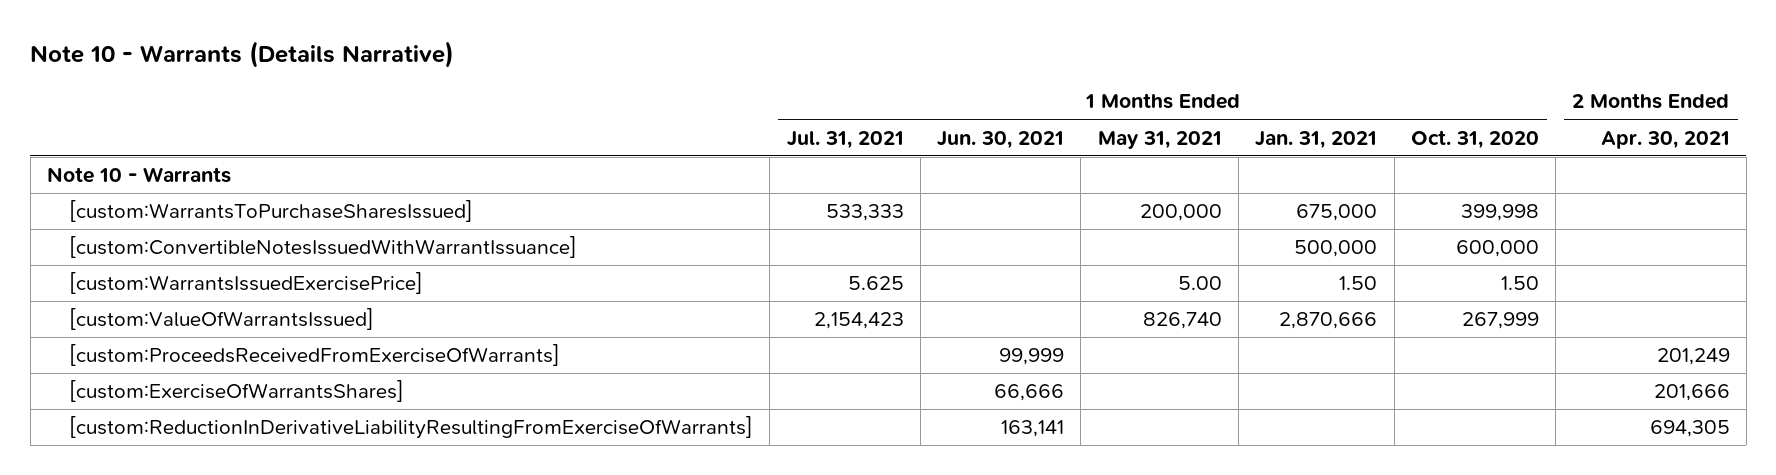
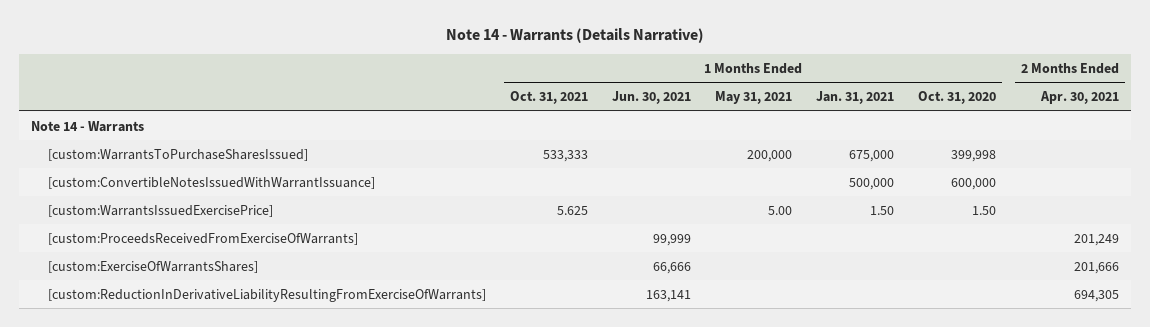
- Note 10 - Warrants (Details Narrative)
+ Note 14 - Warrants (Details Narrative)
- | 1 Months Ended Jul. 31, 2021 | 1 Months Ended Jun. 30, 2021 | 1 Months Ended May 31, 2021 | 1 Months Ended Jan. 31, 2021 | 1 Months Ended Oct. 31, 2020 | 2 Months Ended Apr. 30, 2021
+ | 1 Months Ended Oct. 31, 2021 | 1 Months Ended Jun. 30, 2021 | 1 Months Ended May 31, 2021 | 1 Months Ended Jan. 31, 2021 | 1 Months Ended Oct. 31, 2020 | 2 Months Ended Apr. 30, 2021
- Note 10 - Warrants
+ Note 14 - Warrants
- [custom:ValueOfWarrantsIssued] | 2,154,423 | | 826,740 | 2,870,666 | 267,999 |

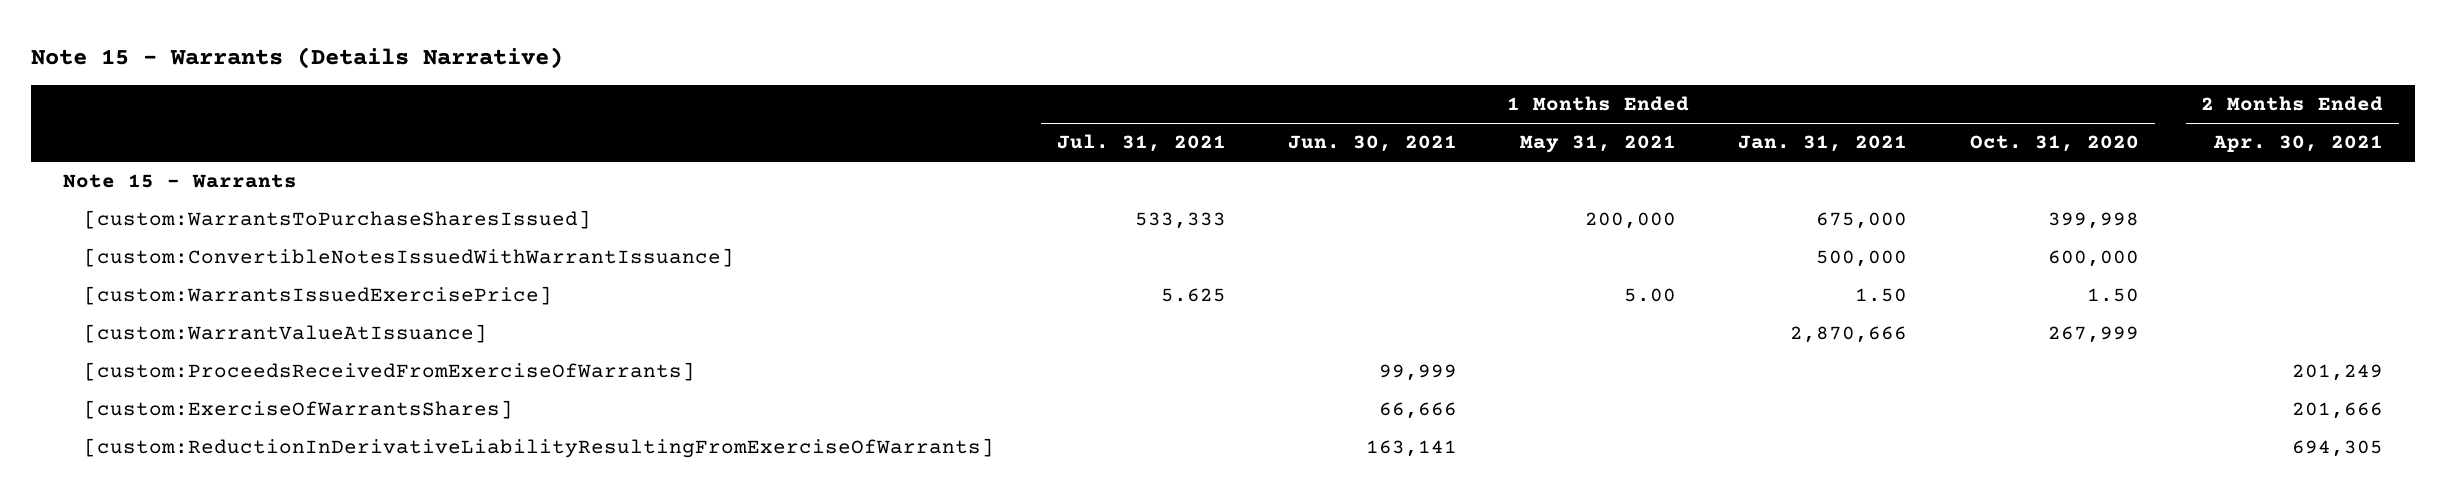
- Note 14 - Warrants (Details Narrative)
+ Note 15 - Warrants (Details Narrative)
- | 1 Months Ended Oct. 31, 2021 | 1 Months Ended Jun. 30, 2021 | 1 Months Ended May 31, 2021 | 1 Months Ended Jan. 31, 2021 | 1 Months Ended Oct. 31, 2020 | 2 Months Ended Apr. 30, 2021
+ | 1 Months Ended Jul. 31, 2021 | 1 Months Ended Jun. 30, 2021 | 1 Months Ended May 31, 2021 | 1 Months Ended Jan. 31, 2021 | 1 Months Ended Oct. 31, 2020 | 2 Months Ended Apr. 30, 2021
- Note 14 - Warrants
+ Note 15 - Warrants
+ [custom:WarrantValueAtIssuance] | | | | 2,870,666 | 267,999 |

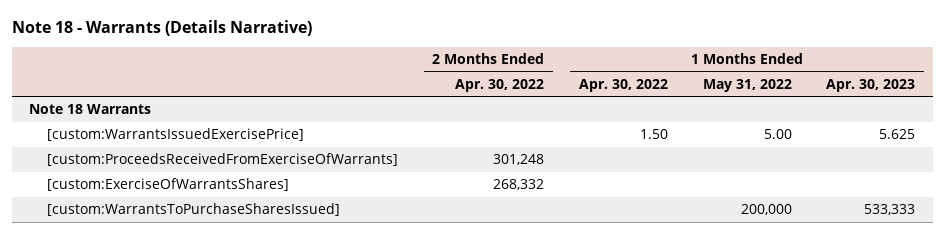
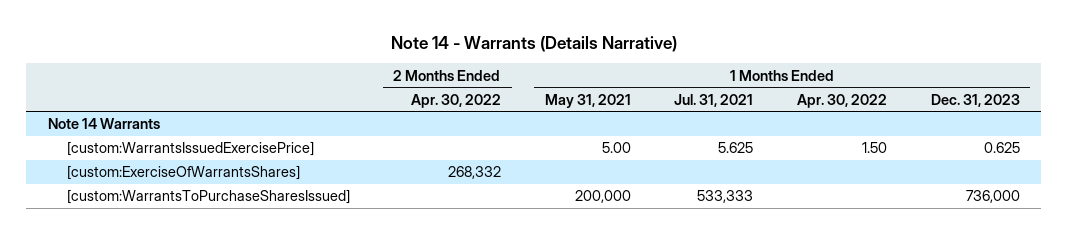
- Note 18 - Warrants (Details Narrative)
+ Note 14 - Warrants (Details Narrative)
- | 2 Months Ended Apr. 30, 2022 | 1 Months Ended Apr. 30, 2022 | 1 Months Ended May 31, 2022 | 1 Months Ended Apr. 30, 2023
+ | 2 Months Ended Apr. 30, 2022 | 1 Months Ended May 31, 2021 | 1 Months Ended Jul. 31, 2021 | 1 Months Ended Apr. 30, 2022 | 1 Months Ended Dec. 31, 2023
- Note 18 Warrants
+ Note 14 Warrants
- [custom:ProceedsReceivedFromExerciseOfWarrants] | 301,248 | | |

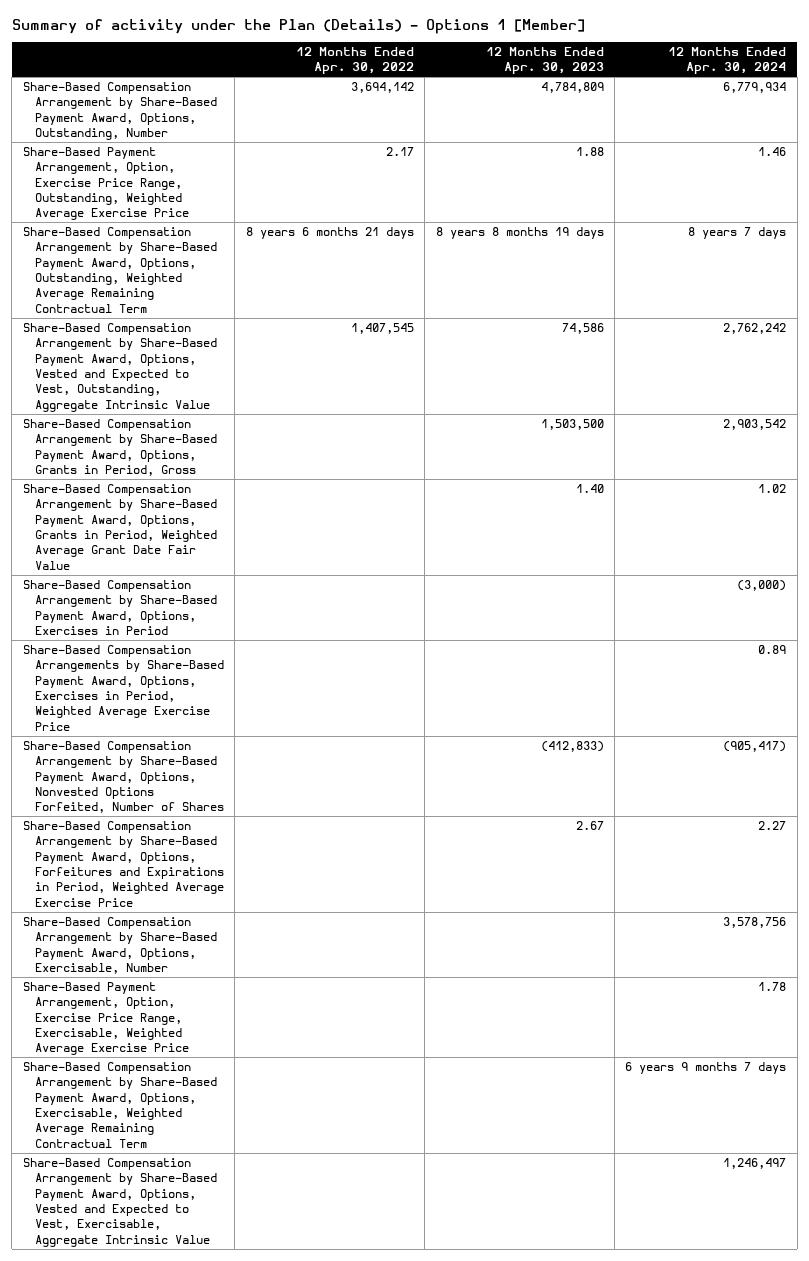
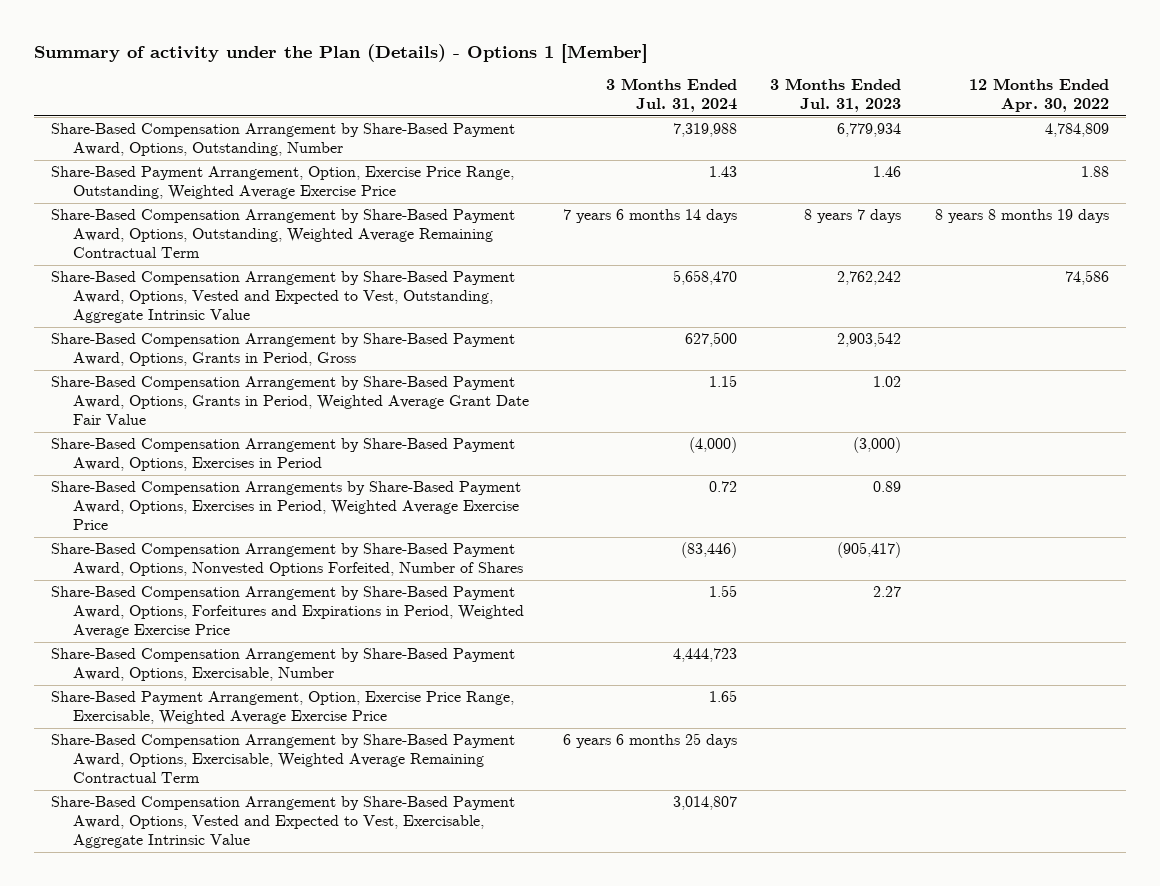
- | 12 Months Ended Apr. 30, 2022 | 12 Months Ended Apr. 30, 2023 | 12 Months Ended Apr. 30, 2024
+ | 3 Months Ended Jul. 31, 2024 | 3 Months Ended Jul. 31, 2023 | 12 Months Ended Apr. 30, 2022
- Share-Based Compensation Arrangement by Share-Based Payment Award, Options, Outstanding, Number | 3,694,142 | 4,784,809 | 6,779,934
- Share-Based Payment Arrangement, Option, Exercise Price Range, Outstanding, Weighted Average Exercise Price | 2.17 | 1.88 | 1.46
- Share-Based Compensation Arrangement by Share-Based Payment Award, Options, Outstanding, Weighted Average Remaining Contractual Term | 8 years 6 months 21 days | 8 years 8 months 19 days | 8 years 7 days
- Share-Based Compensation Arrangement by Share-Based Payment Award, Options, Vested and Expected to Vest, Outstanding, Aggregate Intrinsic Value | 1,407,545 | 74,586 | 2,762,242
+ Share-Based Compensation Arrangement by Share-Based Payment Award, Options, Outstanding, Number | 7,319,988 | 6,779,934 | 4,784,809
+ Share-Based Payment Arrangement, Option, Exercise Price Range, Outstanding, Weighted Average Exercise Price | 1.43 | 1.46 | 1.88
+ Share-Based Compensation Arrangement by Share-Based Payment Award, Options, Outstanding, Weighted Average Remaining Contractual Term | 7 years 6 months 14 days | 8 years 7 days | 8 years 8 months 19 days
+ Share-Based Compensation Arrangement by Share-Based Payment Award, Options, Vested and Expected to Vest, Outstanding, Aggregate Intrinsic Value | 5,658,470 | 2,762,242 | 74,586

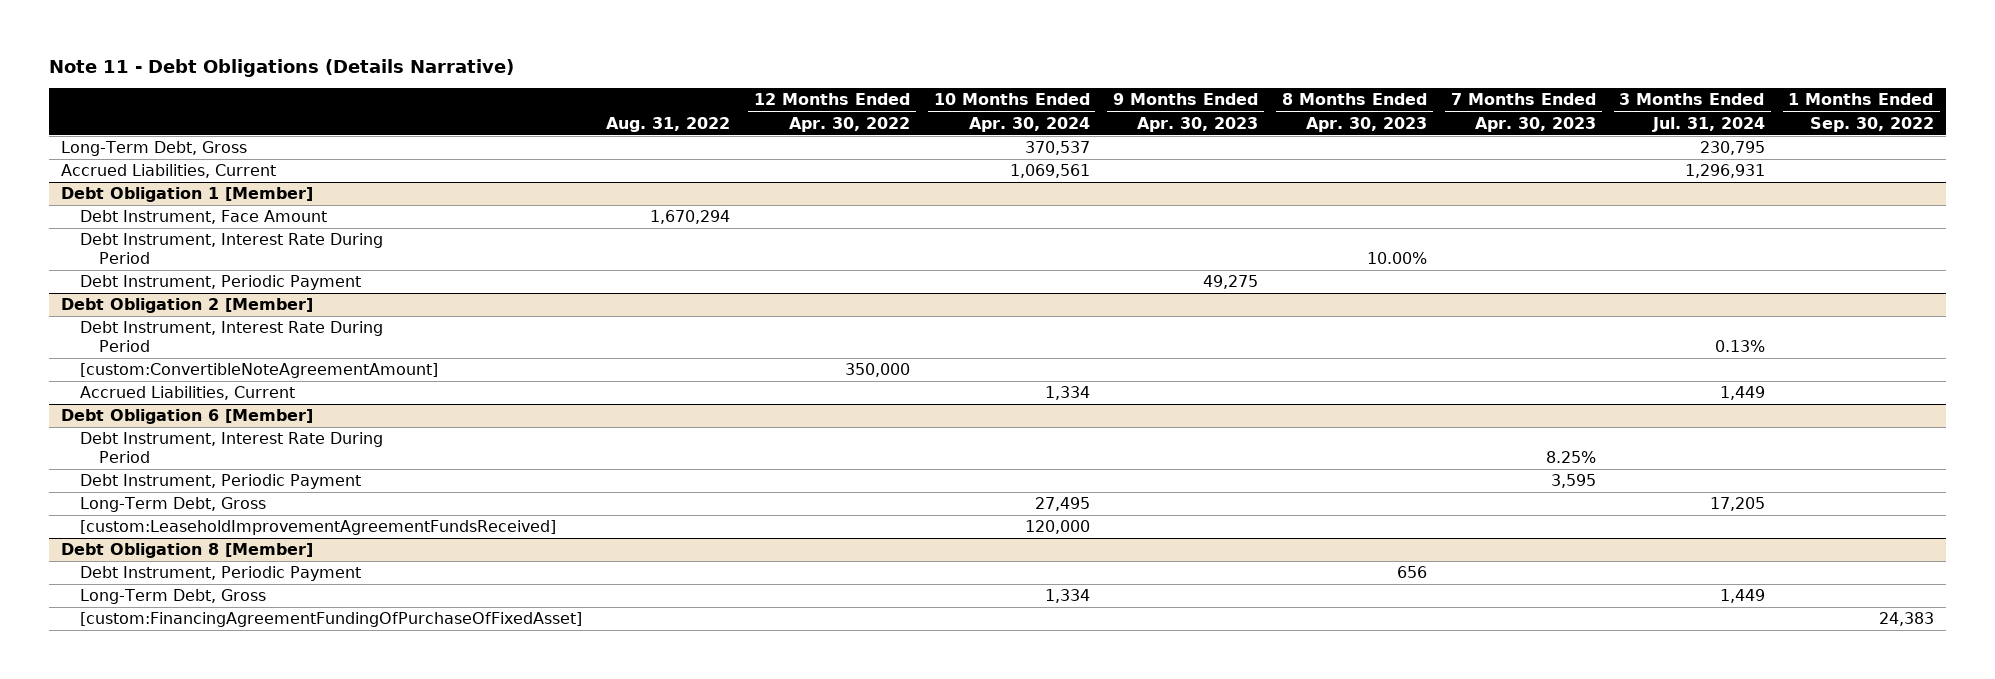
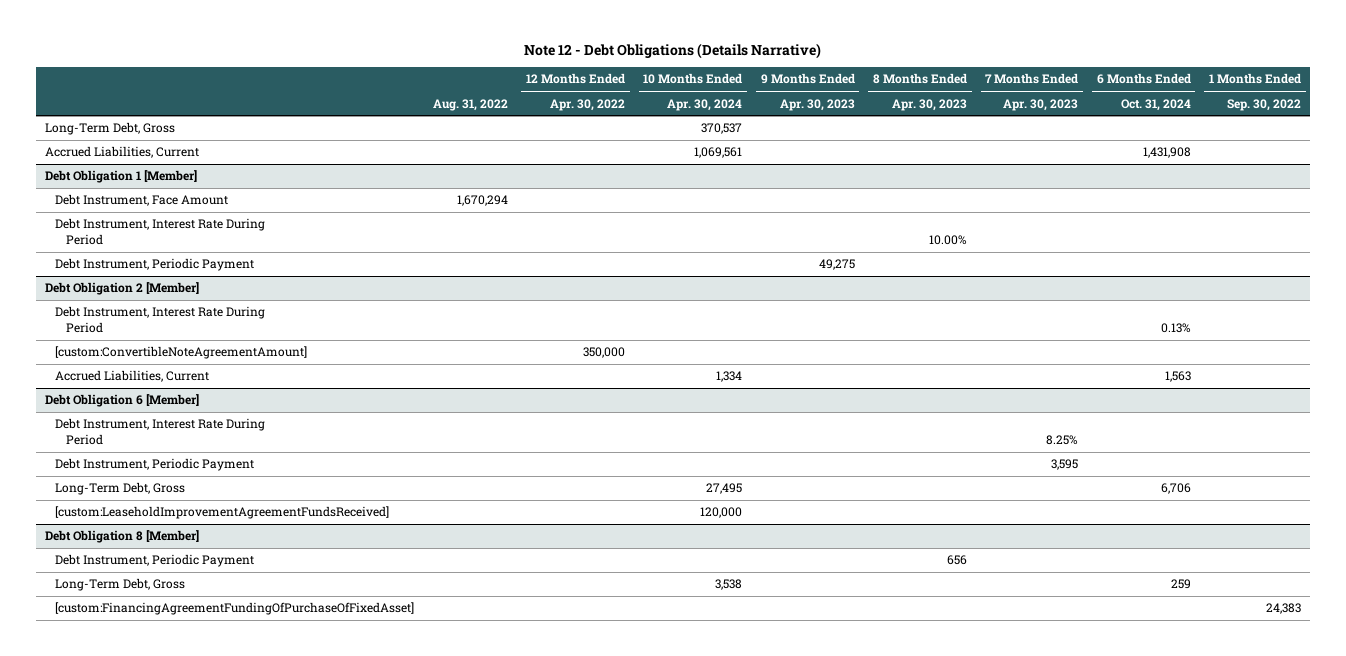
- Note 11 - Debt Obligations (Details Narrative)
+ Note 12 - Debt Obligations (Details Narrative)
- | Aug. 31, 2022 | 12 Months Ended Apr. 30, 2022 | 10 Months Ended Apr. 30, 2024 | 9 Months Ended Apr. 30, 2023 | 8 Months Ended Apr. 30, 2023 | 7 Months Ended Apr. 30, 2023 | 3 Months Ended Jul. 31, 2024 | 1 Months Ended Sep. 30, 2022
+ | Aug. 31, 2022 | 12 Months Ended Apr. 30, 2022 | 10 Months Ended Apr. 30, 2024 | 9 Months Ended Apr. 30, 2023 | 8 Months Ended Apr. 30, 2023 | 7 Months Ended Apr. 30, 2023 | 6 Months Ended Oct. 31, 2024 | 1 Months Ended Sep. 30, 2022
@ Debt Obligation 8 [Member]
- Long-Term Debt, Gross | | | 1,334 | | | | 1,449 |
+ Long-Term Debt, Gross | | | 3,538 | | | | 259 |

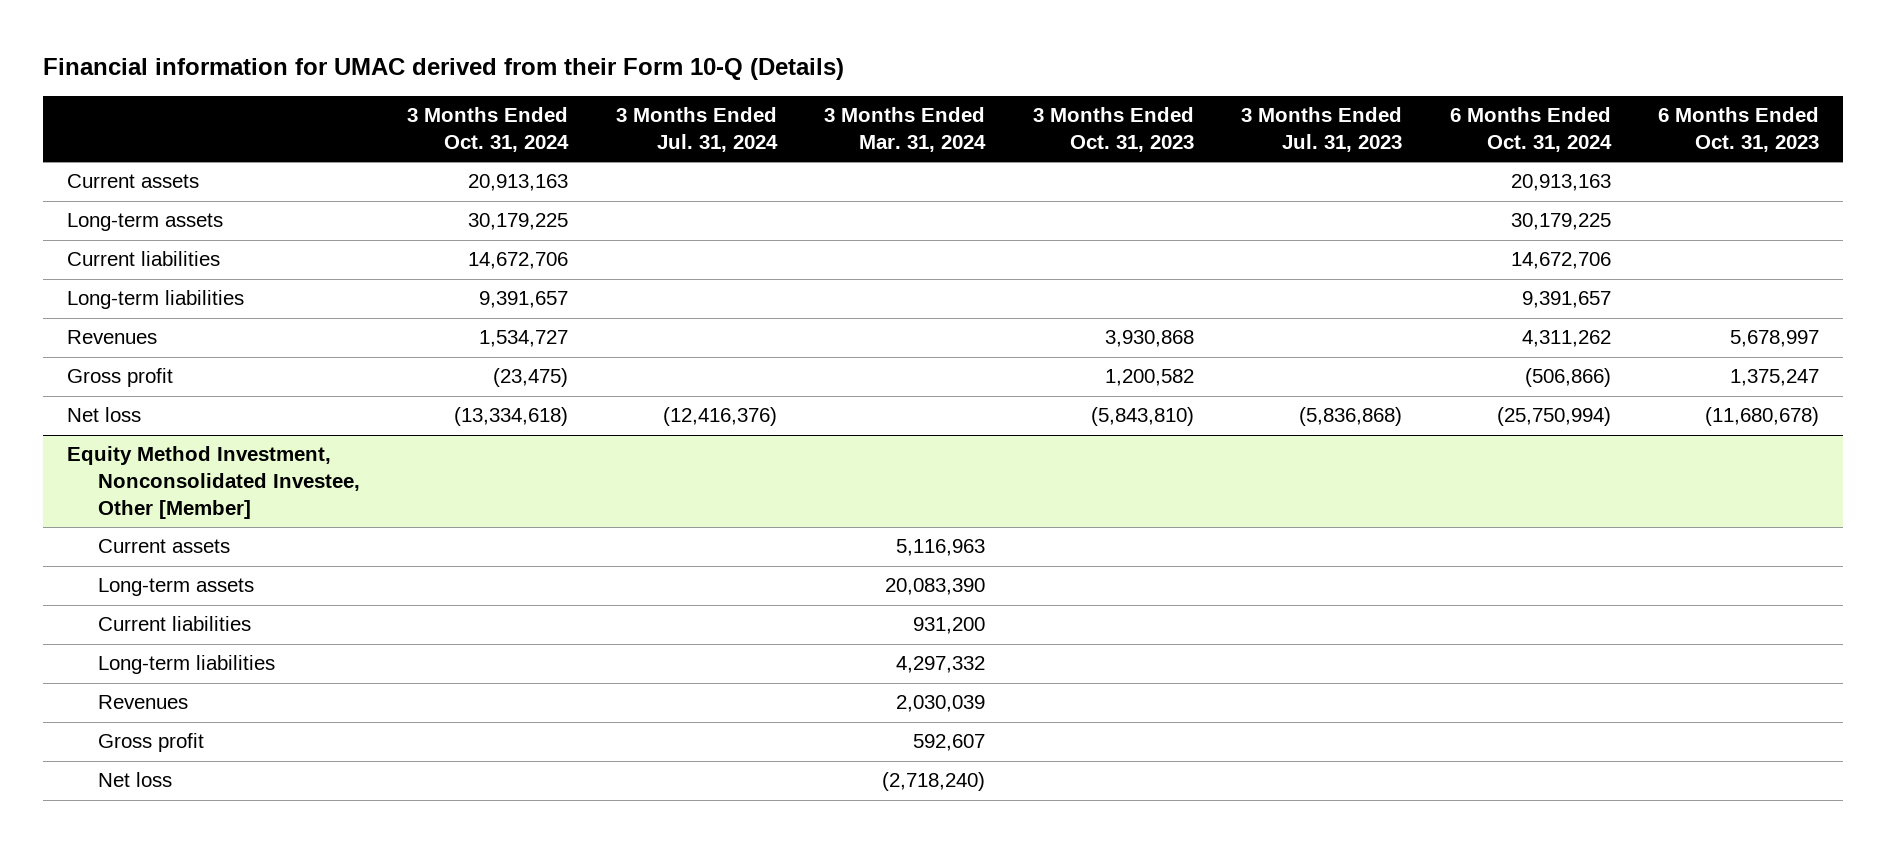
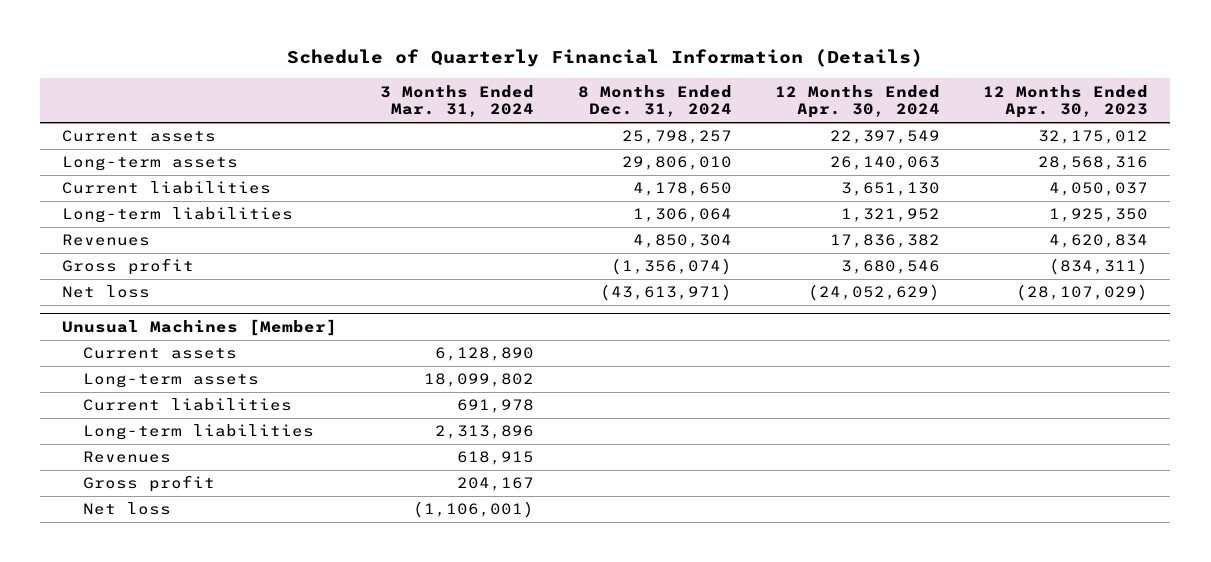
- Financial information for UMAC derived from their Form 10-Q (Details)
+ Schedule of Quarterly Financial Information (Details)
- | 3 Months Ended Oct. 31, 2024 | 3 Months Ended Jul. 31, 2024 | 3 Months Ended Mar. 31, 2024 | 3 Months Ended Oct. 31, 2023 | 3 Months Ended Jul. 31, 2023 | 6 Months Ended Oct. 31, 2024 | 6 Months Ended Oct. 31, 2023
+ | 3 Months Ended Mar. 31, 2024 | 8 Months Ended Dec. 31, 2024 | 12 Months Ended Apr. 30, 2024 | 12 Months Ended Apr. 30, 2023
- Equity Method Investment, Nonconsolidated Investee, Other [Member]
- Current assets | | | 5,116,963 | | | |
- Long-term assets | | | 20,083,390 | | | |
- Current liabilities | | | 931,200 | | | |
- Long-term liabilities | | | 4,297,332 | | | |
- Revenues | | | 2,030,039 | | | |
- Gross profit | | | 592,607 | | | |
- Net loss | | | (2,718,240) | | | |
+ Unusual Machines [Member]
+ Current assets | 6,128,890 | | |
+ Long-term assets | 18,099,802 | | |
+ Current liabilities | 691,978 | | |
+ Long-term liabilities | 2,313,896 | | |
+ Revenues | 618,915 | | |
+ Gross profit | 204,167 | | |
+ Net loss | (1,106,001) | | |

